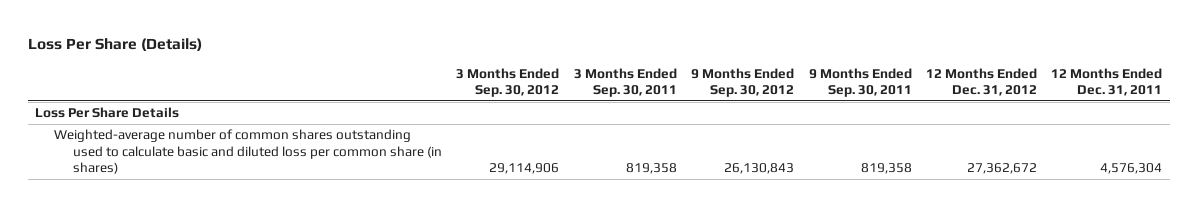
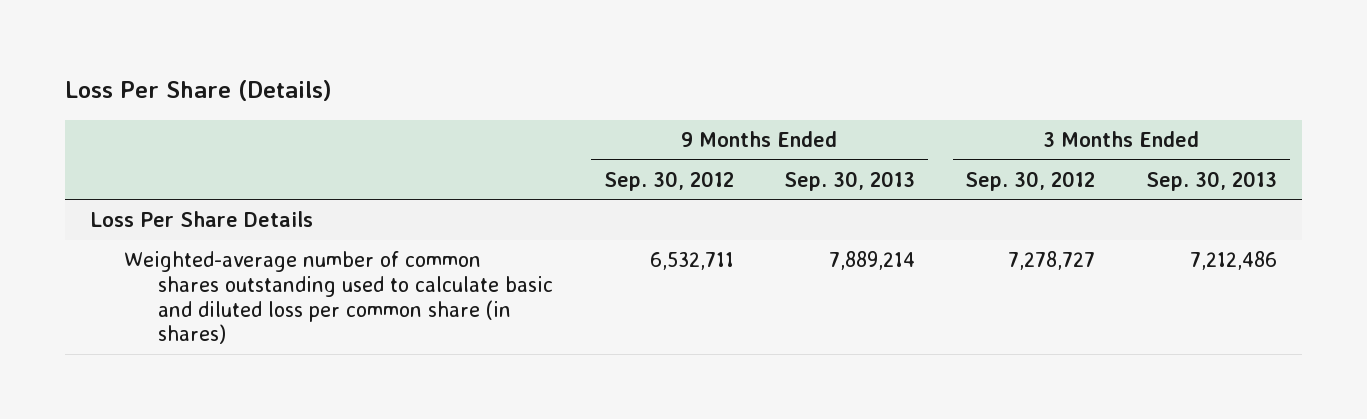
- | 3 Months Ended Sep. 30, 2012 | 3 Months Ended Sep. 30, 2011 | 9 Months Ended Sep. 30, 2012 | 9 Months Ended Sep. 30, 2011 | 12 Months Ended Dec. 31, 2012 | 12 Months Ended Dec. 31, 2011
+ | 9 Months Ended Sep. 30, 2012 | 9 Months Ended Sep. 30, 2013 | 3 Months Ended Sep. 30, 2012 | 3 Months Ended Sep. 30, 2013
- Weighted-average number of common shares outstanding used to calculate basic and diluted loss per common share (in shares) | 29,114,906 | 819,358 | 26,130,843 | 819,358 | 27,362,672 | 4,576,304
+ Weighted-average number of common shares outstanding used to calculate basic and diluted loss per common share (in shares) | 6,532,711 | 7,889,214 | 7,278,727 | 7,212,486

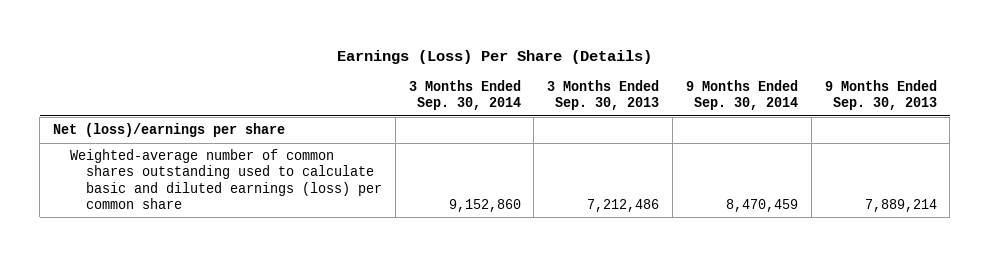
- Loss Per Share (Details)
+ Earnings (Loss) Per Share (Details)
- | 9 Months Ended Sep. 30, 2012 | 9 Months Ended Sep. 30, 2013 | 3 Months Ended Sep. 30, 2012 | 3 Months Ended Sep. 30, 2013
+ | 3 Months Ended Sep. 30, 2014 | 3 Months Ended Sep. 30, 2013 | 9 Months Ended Sep. 30, 2014 | 9 Months Ended Sep. 30, 2013
- Loss Per Share Details
- Weighted-average number of common shares outstanding used to calculate basic and diluted loss per common share (in shares) | 6,532,711 | 7,889,214 | 7,278,727 | 7,212,486
+ Net (loss)/earnings per share
+ Weighted-average number of common shares outstanding used to calculate basic and diluted earnings (loss) per common share | 9,152,860 | 7,212,486 | 8,470,459 | 7,889,214

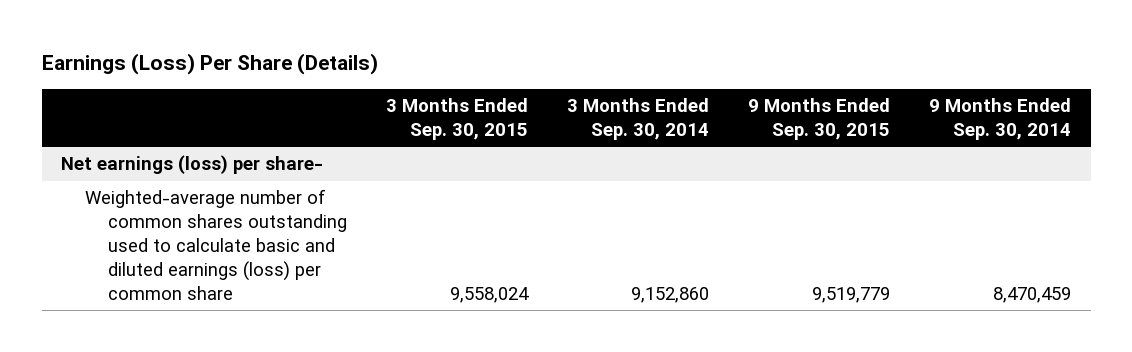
- | 3 Months Ended Sep. 30, 2014 | 3 Months Ended Sep. 30, 2013 | 9 Months Ended Sep. 30, 2014 | 9 Months Ended Sep. 30, 2013
+ | 3 Months Ended Sep. 30, 2015 | 3 Months Ended Sep. 30, 2014 | 9 Months Ended Sep. 30, 2015 | 9 Months Ended Sep. 30, 2014
- Net (loss)/earnings per share
+ Net earnings (loss) per share-

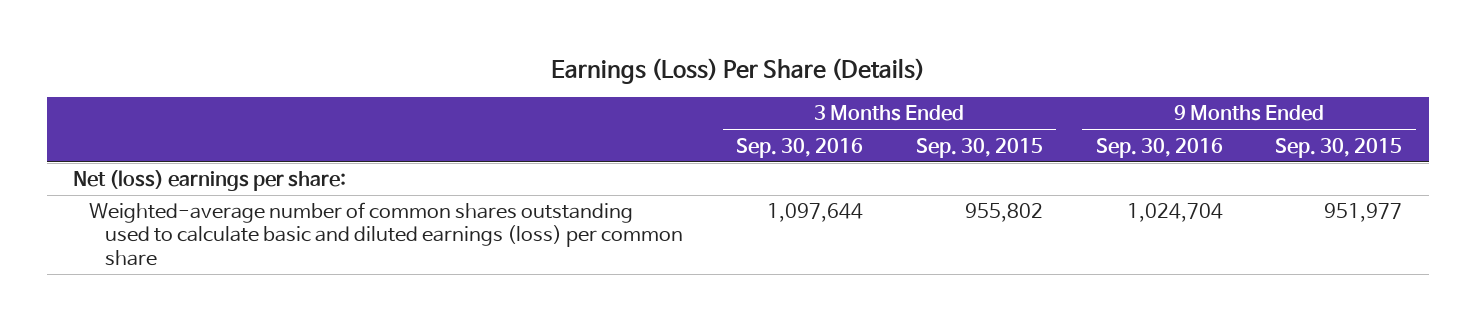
- | 3 Months Ended Sep. 30, 2015 | 3 Months Ended Sep. 30, 2014 | 9 Months Ended Sep. 30, 2015 | 9 Months Ended Sep. 30, 2014
+ | 3 Months Ended Sep. 30, 2016 | 3 Months Ended Sep. 30, 2015 | 9 Months Ended Sep. 30, 2016 | 9 Months Ended Sep. 30, 2015
- Net earnings (loss) per share-
- Weighted-average number of common shares outstanding used to calculate basic and diluted earnings (loss) per common share | 9,558,024 | 9,152,860 | 9,519,779 | 8,470,459
+ Net (loss) earnings per share:
+ Weighted-average number of common shares outstanding used to calculate basic and diluted earnings (loss) per common share | 1,097,644 | 955,802 | 1,024,704 | 951,977

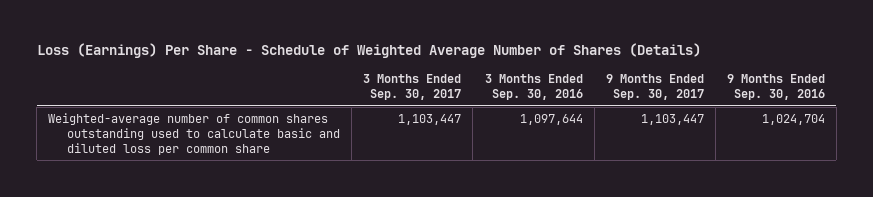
- Earnings (Loss) Per Share (Details)
+ Loss (Earnings) Per Share - Schedule of Weighted Average Number of Shares (Details)
- | 3 Months Ended Sep. 30, 2016 | 3 Months Ended Sep. 30, 2015 | 9 Months Ended Sep. 30, 2016 | 9 Months Ended Sep. 30, 2015
+ | 3 Months Ended Sep. 30, 2017 | 3 Months Ended Sep. 30, 2016 | 9 Months Ended Sep. 30, 2017 | 9 Months Ended Sep. 30, 2016
- Net (loss) earnings per share:
- Weighted-average number of common shares outstanding used to calculate basic and diluted earnings (loss) per common share | 1,097,644 | 955,802 | 1,024,704 | 951,977
+ Weighted-average number of common shares outstanding used to calculate basic and diluted loss per common share | 1,103,447 | 1,097,644 | 1,103,447 | 1,024,704

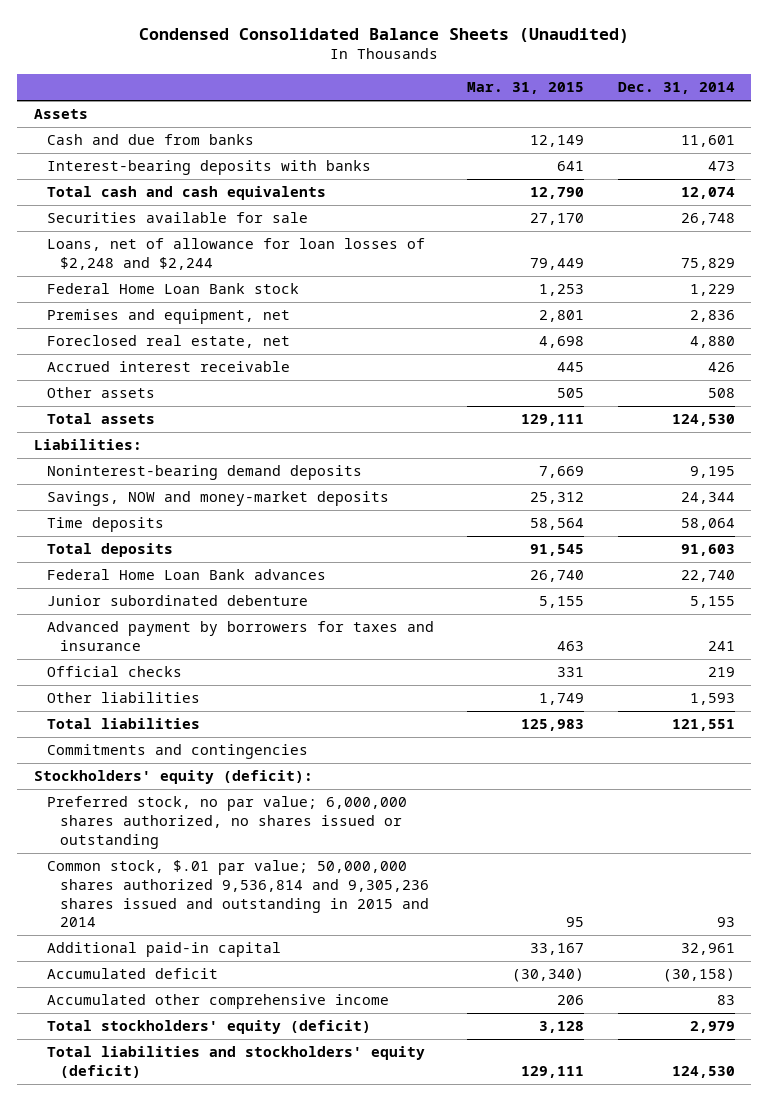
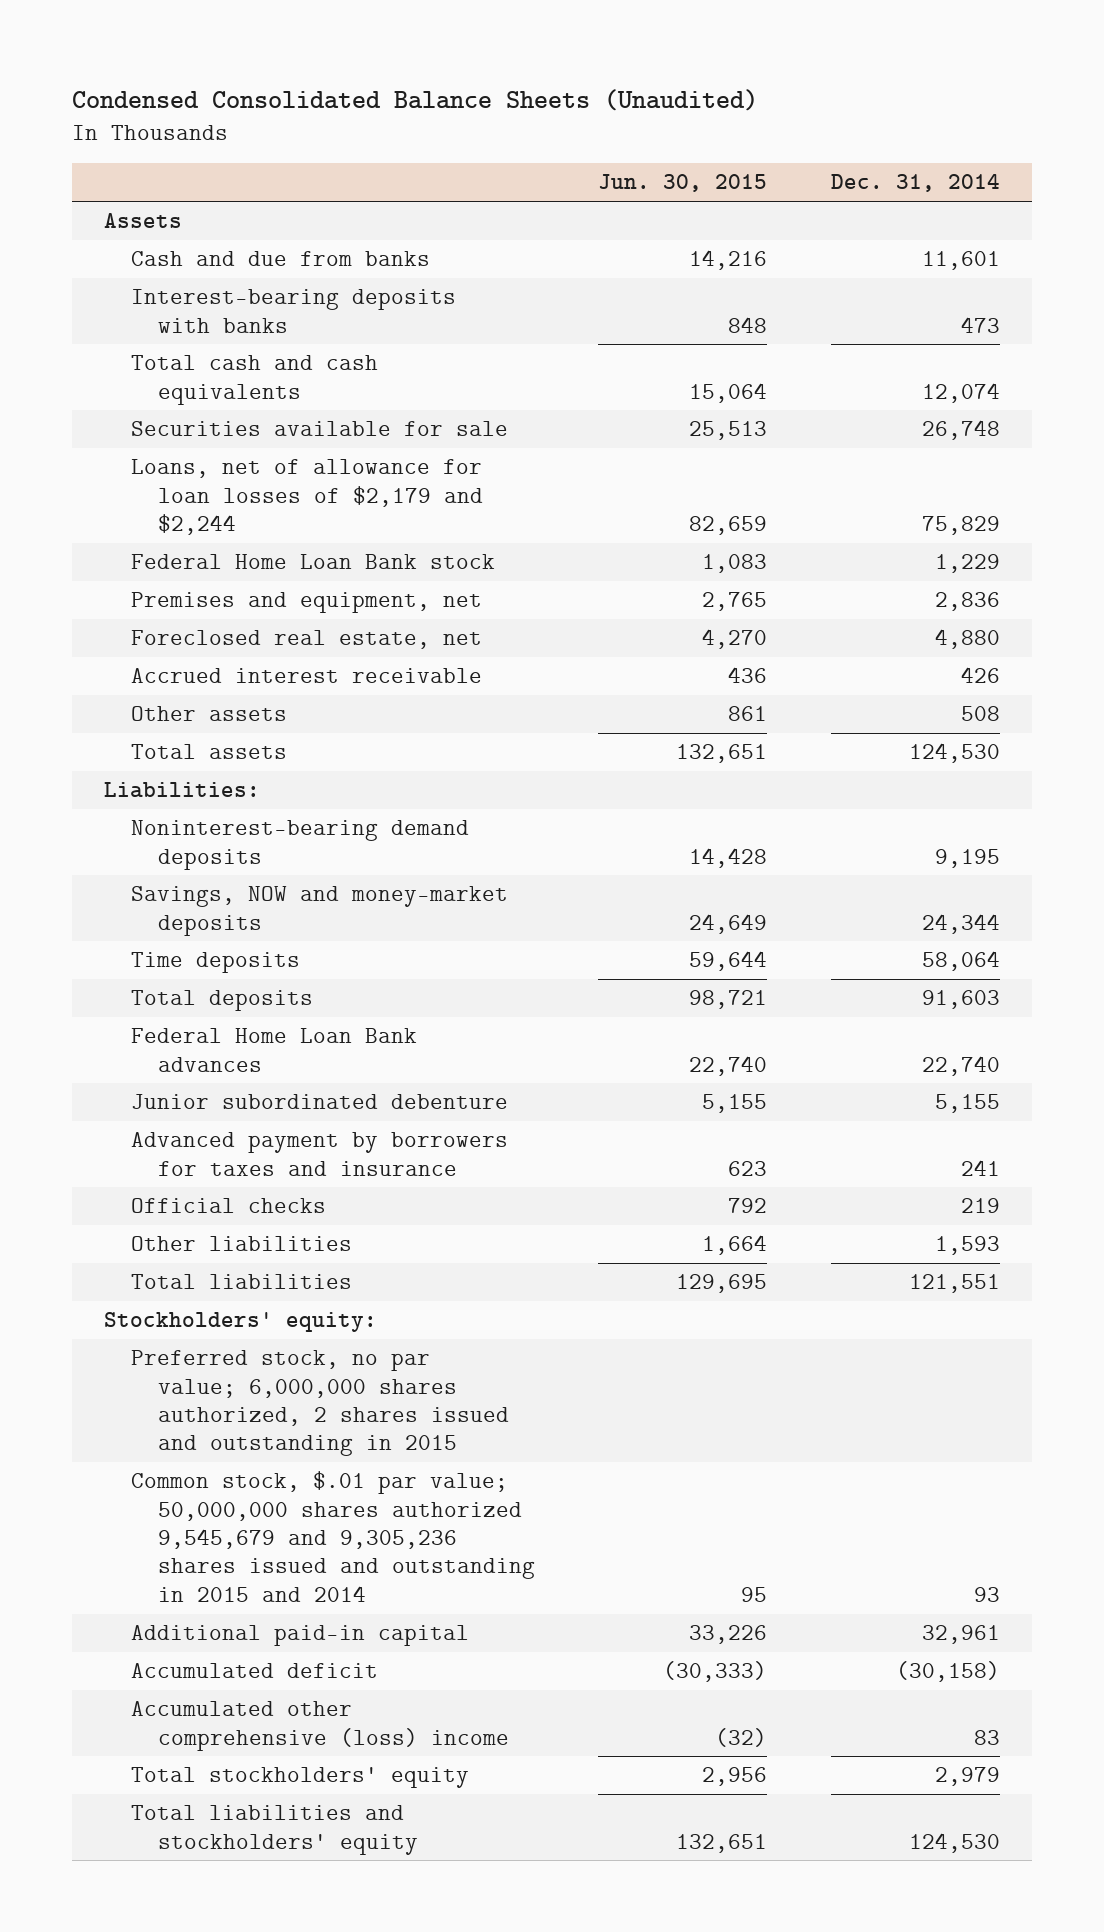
- | Mar. 31, 2015 | Dec. 31, 2014
+ | Jun. 30, 2015 | Dec. 31, 2014
- Loans, net of allowance for loan losses of $2,248 and $2,244 | 79,449 | 75,829
+ Loans, net of allowance for loan losses of $2,179 and $2,244 | 82,659 | 75,829
- Commitments and contingencies
- Stockholders' equity (deficit):
- Preferred stock, no par value; 6,000,000 shares authorized, no shares issued or outstanding
- Common stock, $.01 par value; 50,000,000 shares authorized 9,536,814 and 9,305,236 shares issued and outstanding in 2015 and 2014 | 95 | 93
+ Stockholders' equity:
+ Preferred stock, no par value; 6,000,000 shares authorized, 2 shares issued and outstanding in 2015
+ Common stock, $.01 par value; 50,000,000 shares authorized 9,545,679 and 9,305,236 shares issued and outstanding in 2015 and 2014 | 95 | 93
- Accumulated other comprehensive income | 206 | 83
- Total stockholders' equity (deficit) | 3,128 | 2,979
- Total liabilities and stockholders' equity (deficit) | 129,111 | 124,530
+ Accumulated other comprehensive (loss) income | (32) | 83
+ Total stockholders' equity | 2,956 | 2,979
+ Total liabilities and stockholders' equity | 132,651 | 124,530

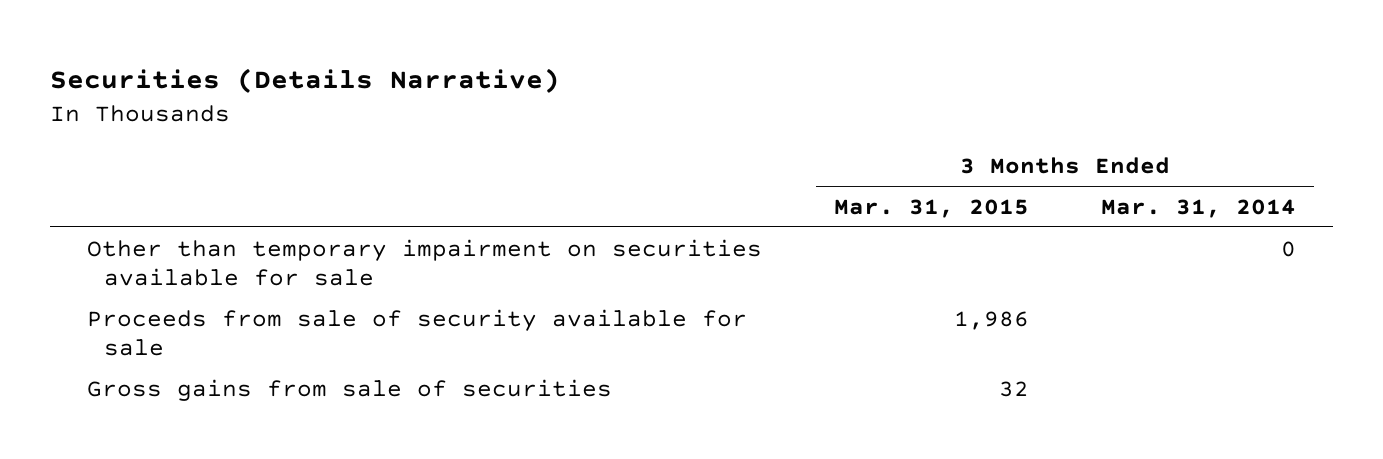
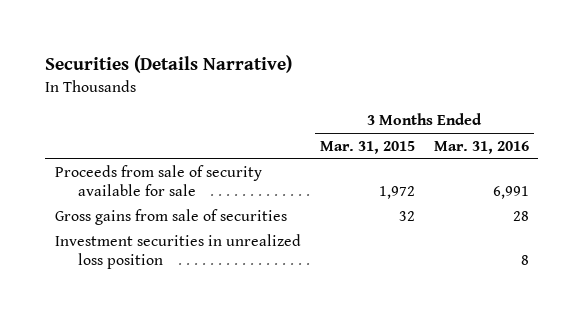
- | 3 Months Ended Mar. 31, 2015 | 3 Months Ended Mar. 31, 2014
+ | 3 Months Ended Mar. 31, 2015 | 3 Months Ended Mar. 31, 2016
- Other than temporary impairment on securities available for sale | | 0
- Proceeds from sale of security available for sale | 1,986 |
+ Proceeds from sale of security available for sale | 1,972 | 6,991
+ Investment securities in unrealized loss position | | 8

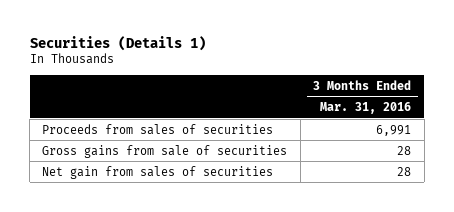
- Securities (Details Narrative)
+ Securities (Details 1)
- | 3 Months Ended Mar. 31, 2015 | 3 Months Ended Mar. 31, 2016
+ | 3 Months Ended Mar. 31, 2016
- Proceeds from sale of security available for sale | 1,972 | 6,991
+ Proceeds from sales of securities | 6,991
- Investment securities in unrealized loss position | | 8
+ Net gain from sales of securities | 28

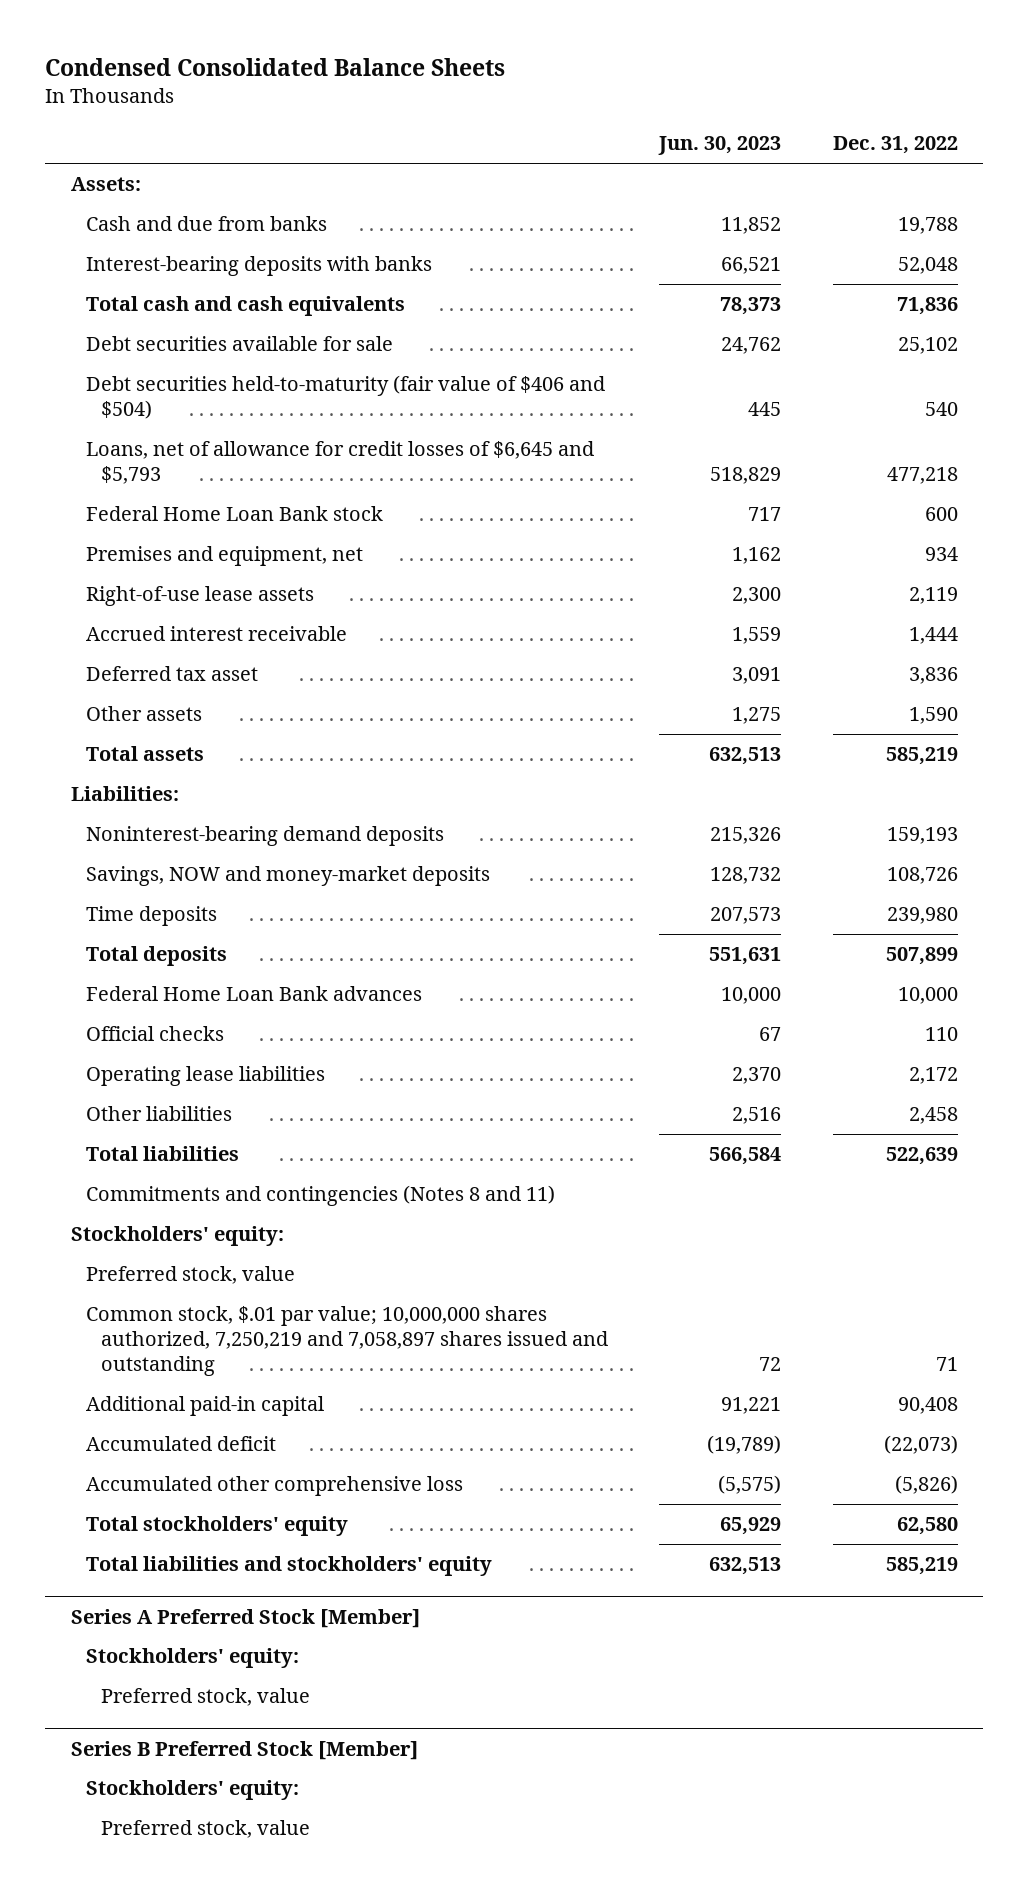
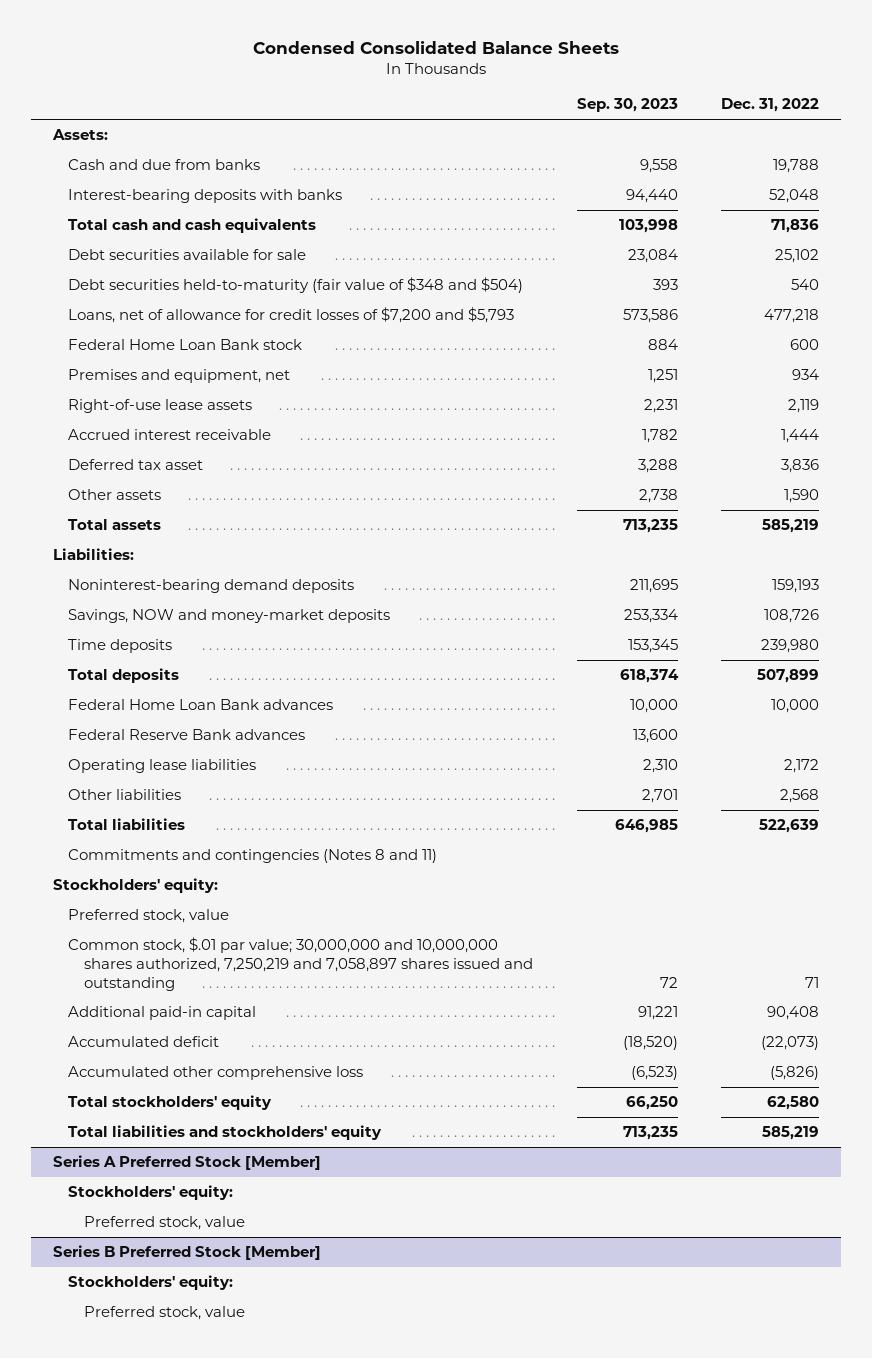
- | Jun. 30, 2023 | Dec. 31, 2022
+ | Sep. 30, 2023 | Dec. 31, 2022
- Debt securities held-to-maturity (fair value of $406 and $504) | 445 | 540
- Loans, net of allowance for credit losses of $6,645 and $5,793 | 518,829 | 477,218
+ Debt securities held-to-maturity (fair value of $348 and $504) | 393 | 540
+ Loans, net of allowance for credit losses of $7,200 and $5,793 | 573,586 | 477,218
- Official checks | 67 | 110
+ Federal Reserve Bank advances | 13,600 |
- Other liabilities | 2,516 | 2,458
+ Other liabilities | 2,701 | 2,568
- Common stock, $.01 par value; 10,000,000 shares authorized, 7,250,219 and 7,058,897 shares issued and outstanding | 72 | 71
+ Common stock, $.01 par value; 30,000,000 and 10,000,000 shares authorized, 7,250,219 and 7,058,897 shares issued and outstanding | 72 | 71

